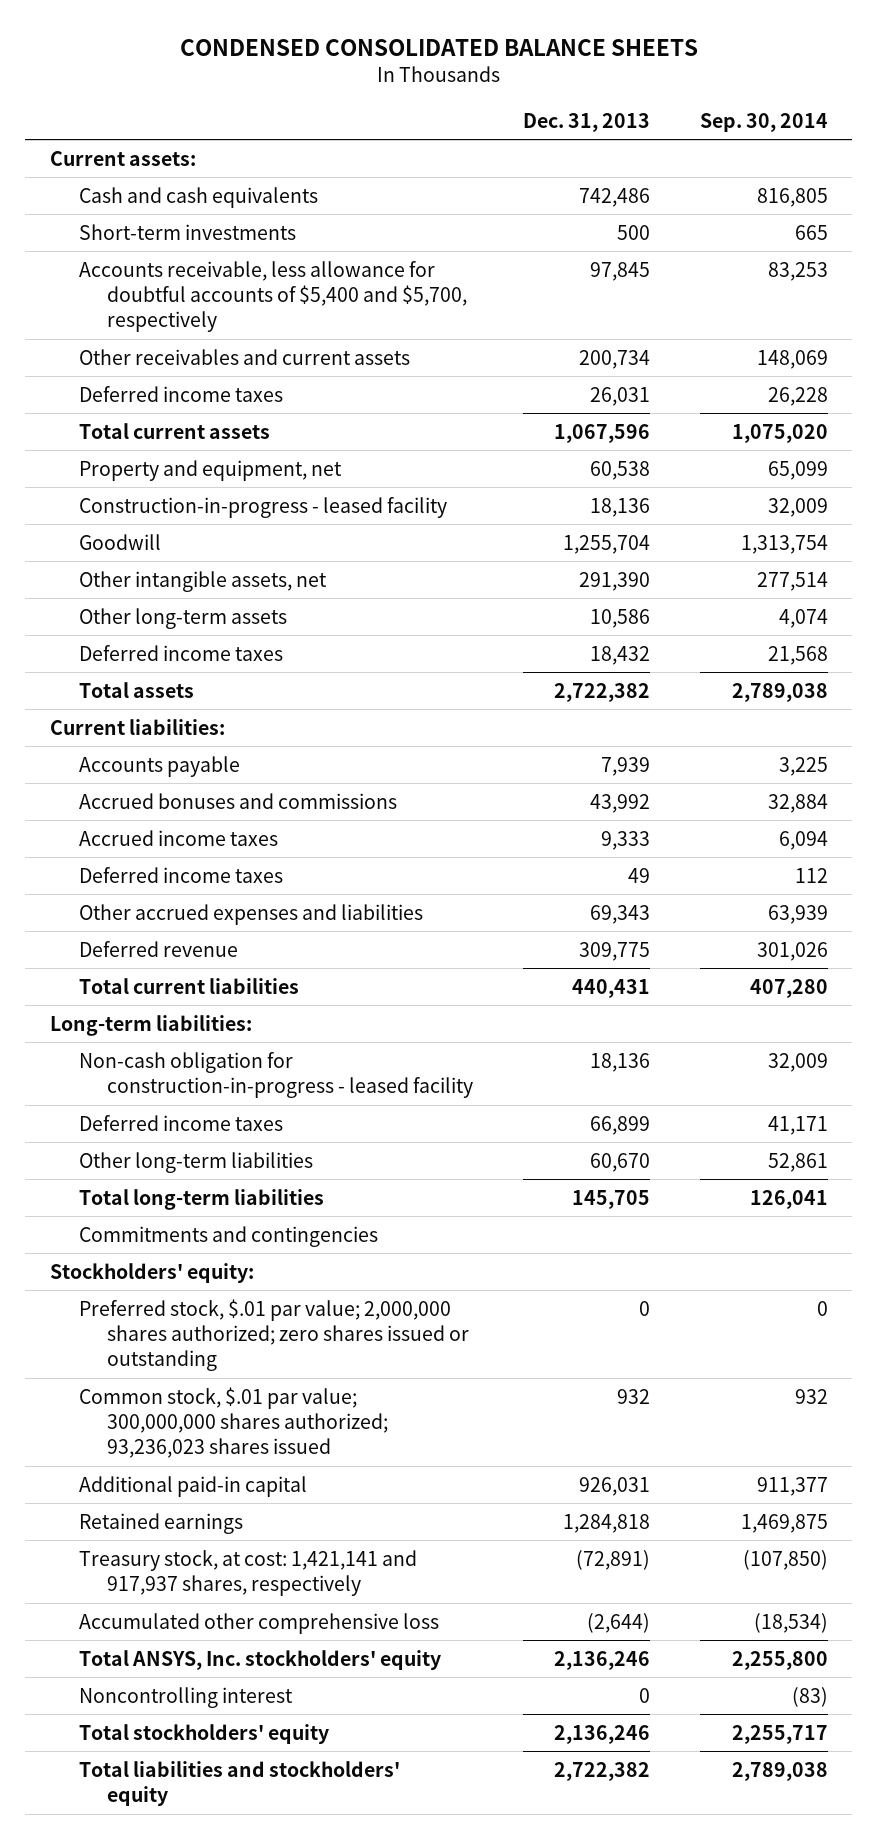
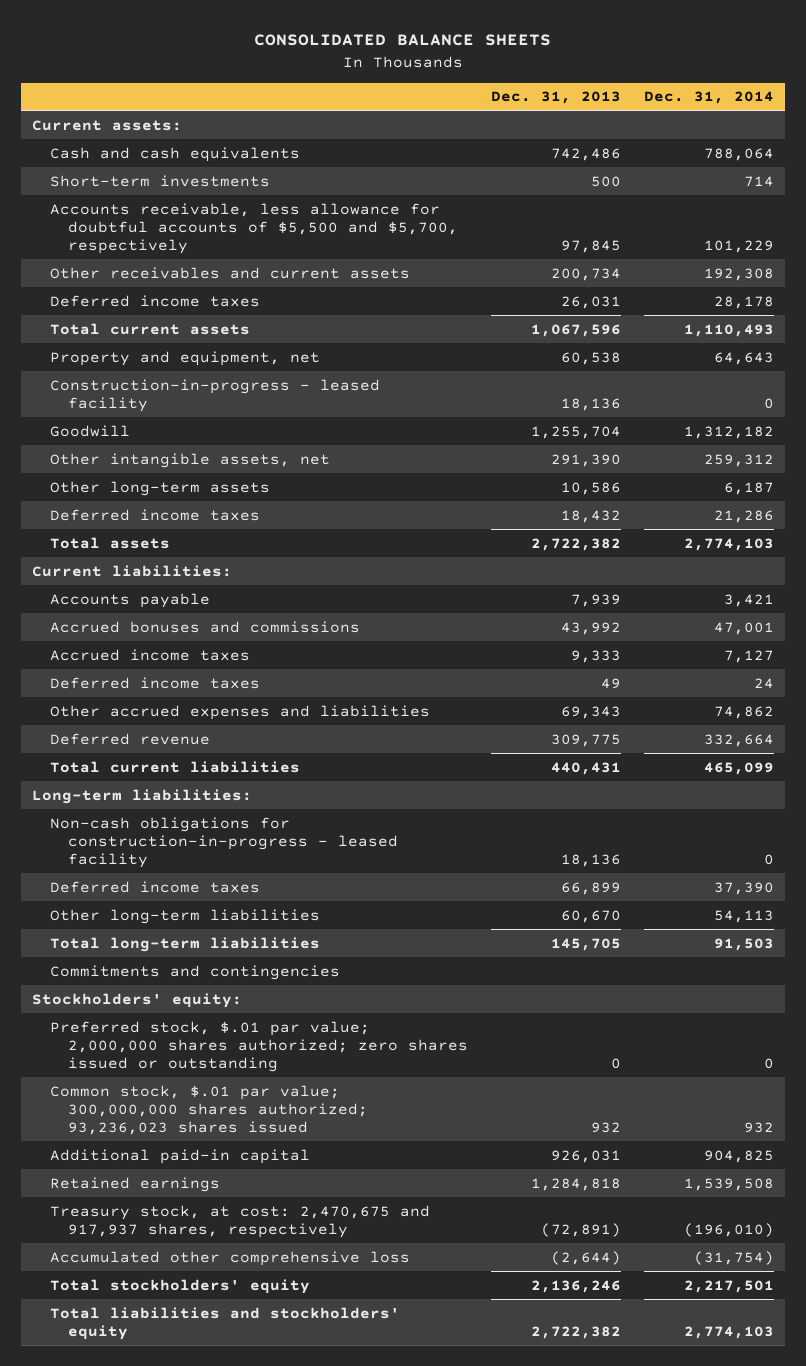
- CONDENSED CONSOLIDATED BALANCE SHEETS
+ CONSOLIDATED BALANCE SHEETS
- | Dec. 31, 2013 | Sep. 30, 2014
+ | Dec. 31, 2013 | Dec. 31, 2014
- Accounts receivable, less allowance for doubtful accounts of $5,400 and $5,700, respectively | 97,845 | 83,253
+ Accounts receivable, less allowance for doubtful accounts of $5,500 and $5,700, respectively | 97,845 | 101,229
- Non-cash obligation for construction-in-progress - leased facility | 18,136 | 32,009
+ Non-cash obligations for construction-in-progress - leased facility | 18,136 | 0
- Treasury stock, at cost: 1,421,141 and 917,937 shares, respectively | (72,891) | (107,850)
+ Treasury stock, at cost: 2,470,675 and 917,937 shares, respectively | (72,891) | (196,010)
- Total ANSYS, Inc. stockholders' equity | 2,136,246 | 2,255,800
- Noncontrolling interest | 0 | (83)

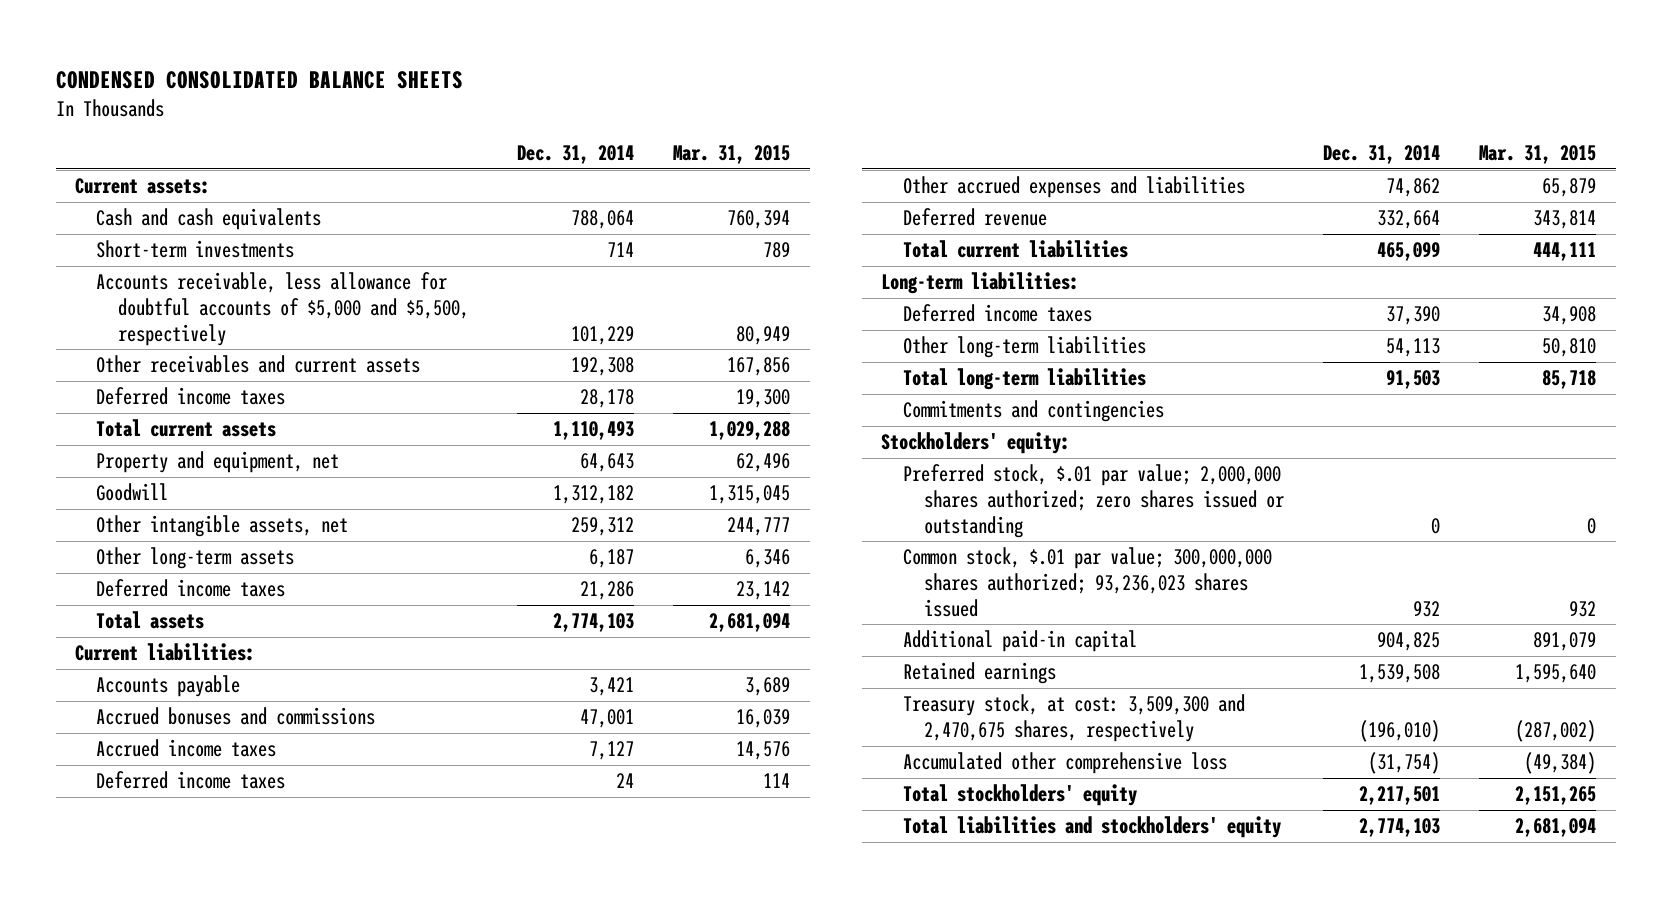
- CONSOLIDATED BALANCE SHEETS
+ CONDENSED CONSOLIDATED BALANCE SHEETS
- | Dec. 31, 2013 | Dec. 31, 2014
+ | Dec. 31, 2014 | Mar. 31, 2015
- Accounts receivable, less allowance for doubtful accounts of $5,500 and $5,700, respectively | 97,845 | 101,229
+ Accounts receivable, less allowance for doubtful accounts of $5,000 and $5,500, respectively | 101,229 | 80,949
- Construction-in-progress - leased facility | 18,136 | 0
- Non-cash obligations for construction-in-progress - leased facility | 18,136 | 0
- Treasury stock, at cost: 2,470,675 and 917,937 shares, respectively | (72,891) | (196,010)
+ Treasury stock, at cost: 3,509,300 and 2,470,675 shares, respectively | (196,010) | (287,002)

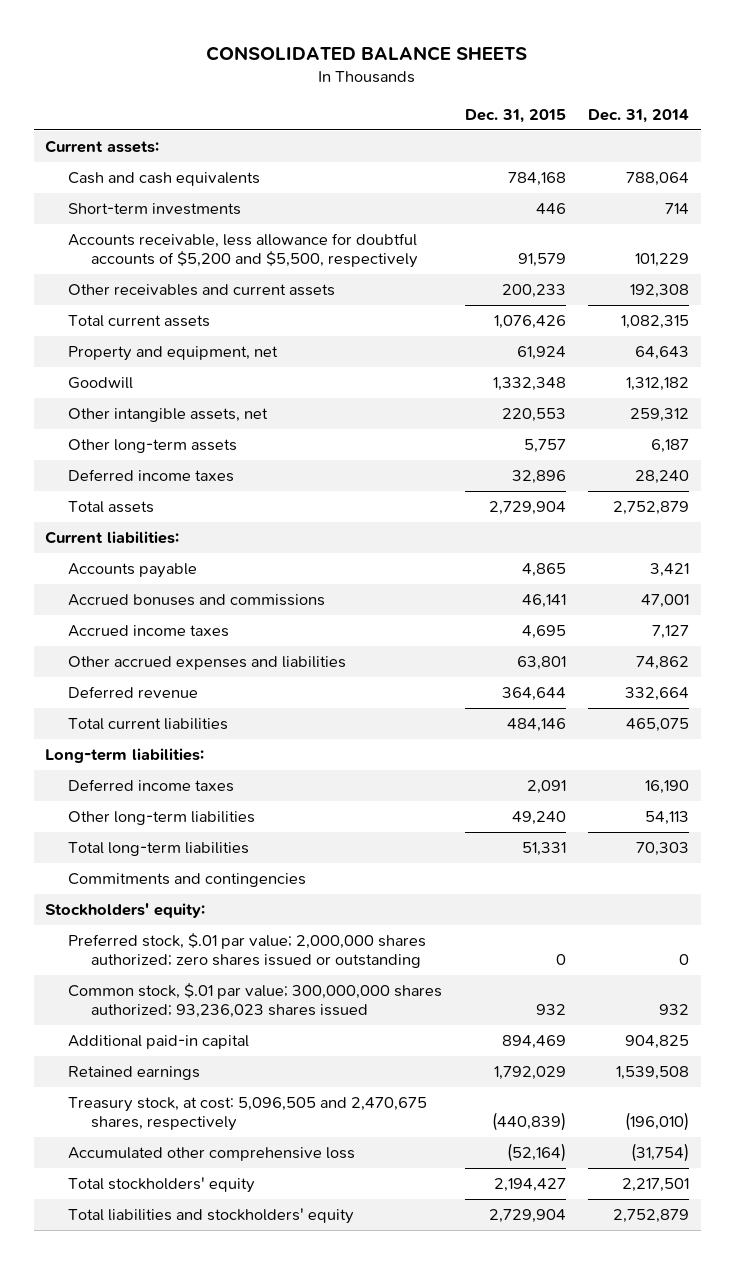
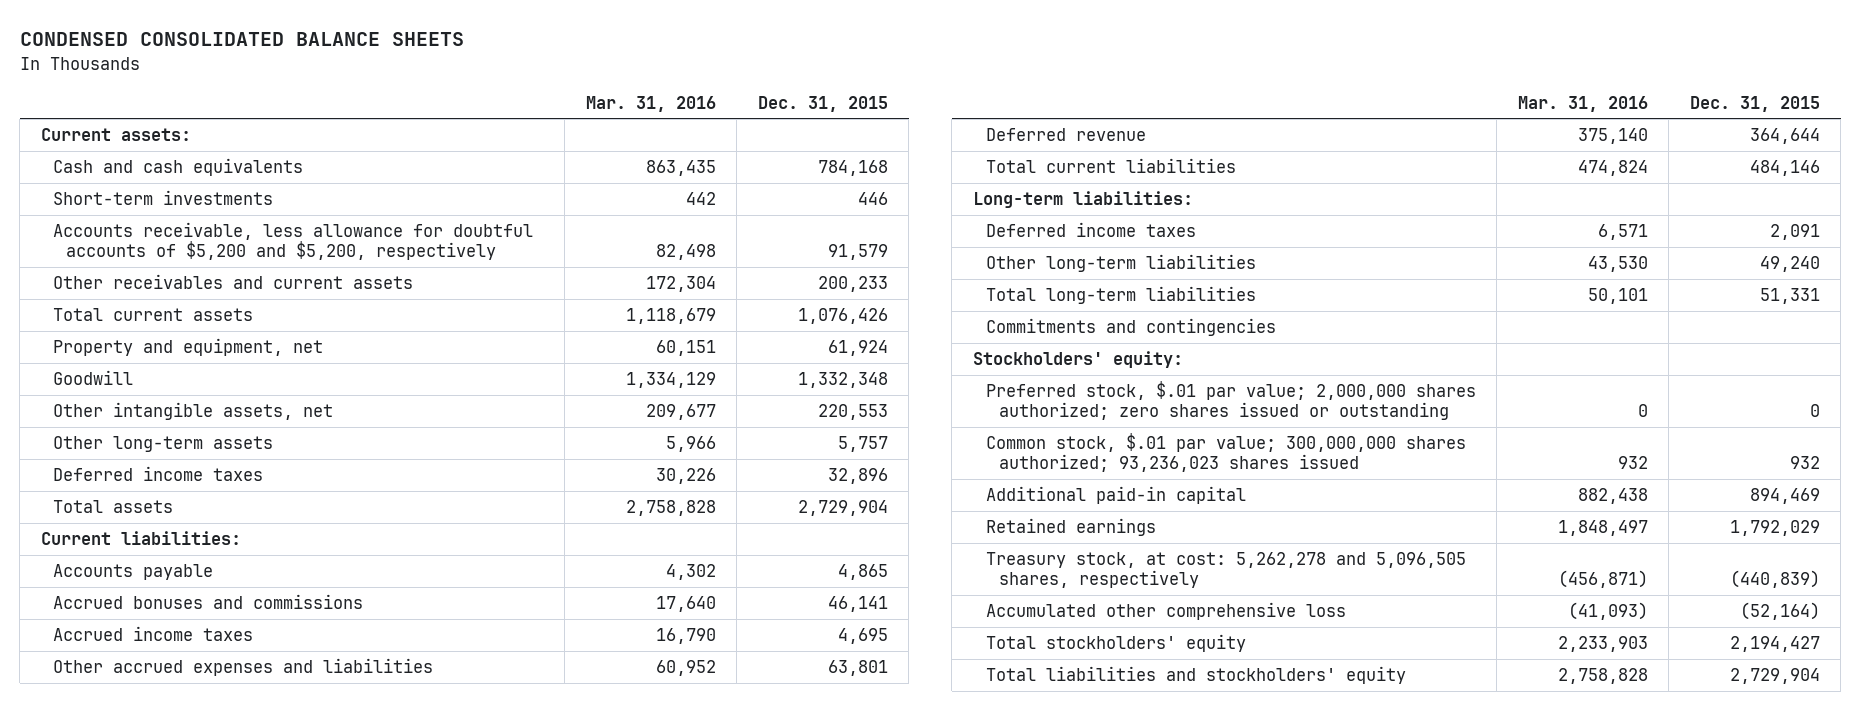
- CONSOLIDATED BALANCE SHEETS
+ CONDENSED CONSOLIDATED BALANCE SHEETS
- | Dec. 31, 2015 | Dec. 31, 2014
+ | Mar. 31, 2016 | Dec. 31, 2015
- Accounts receivable, less allowance for doubtful accounts of $5,200 and $5,500, respectively | 91,579 | 101,229
+ Accounts receivable, less allowance for doubtful accounts of $5,200 and $5,200, respectively | 82,498 | 91,579
- Treasury stock, at cost: 5,096,505 and 2,470,675 shares, respectively | (440,839) | (196,010)
+ Treasury stock, at cost: 5,262,278 and 5,096,505 shares, respectively | (456,871) | (440,839)

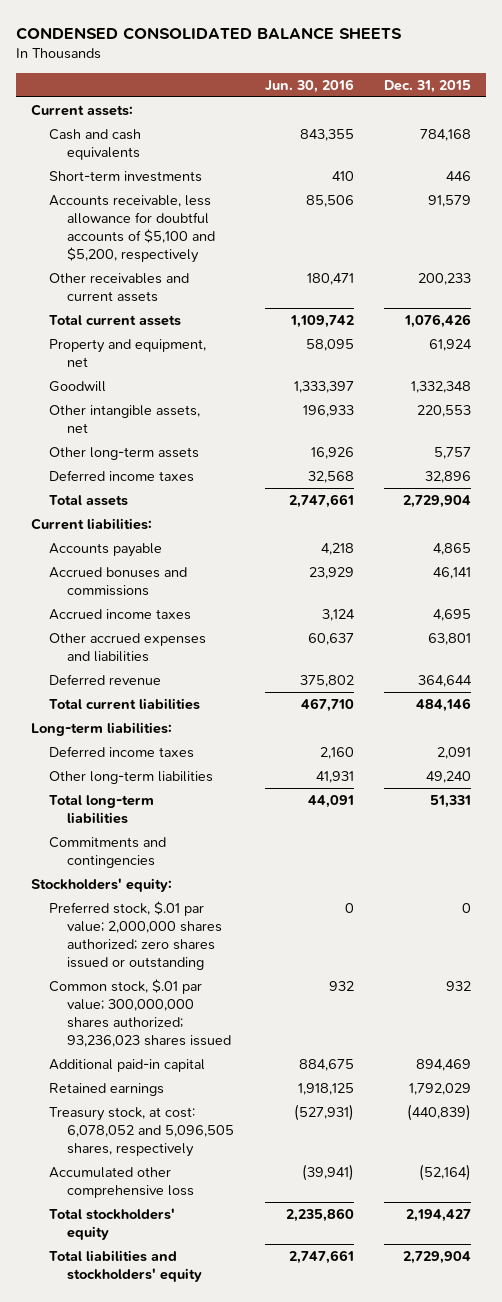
- | Mar. 31, 2016 | Dec. 31, 2015
+ | Jun. 30, 2016 | Dec. 31, 2015
- Accounts receivable, less allowance for doubtful accounts of $5,200 and $5,200, respectively | 82,498 | 91,579
+ Accounts receivable, less allowance for doubtful accounts of $5,100 and $5,200, respectively | 85,506 | 91,579
- Treasury stock, at cost: 5,262,278 and 5,096,505 shares, respectively | (456,871) | (440,839)
+ Treasury stock, at cost: 6,078,052 and 5,096,505 shares, respectively | (527,931) | (440,839)

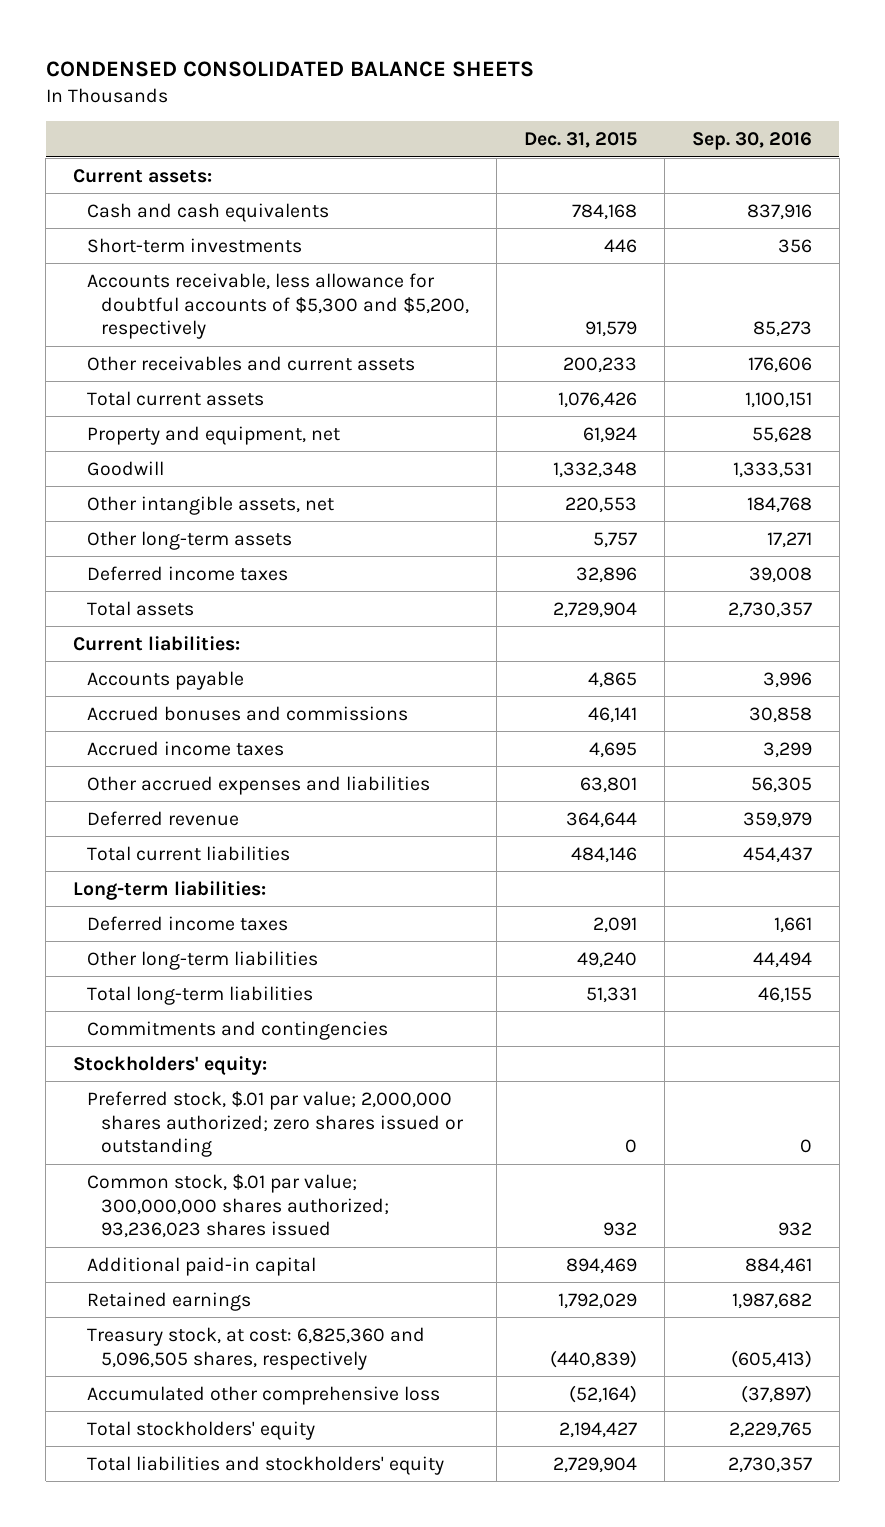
- | Jun. 30, 2016 | Dec. 31, 2015
+ | Dec. 31, 2015 | Sep. 30, 2016
- Accounts receivable, less allowance for doubtful accounts of $5,100 and $5,200, respectively | 85,506 | 91,579
+ Accounts receivable, less allowance for doubtful accounts of $5,300 and $5,200, respectively | 91,579 | 85,273
- Treasury stock, at cost: 6,078,052 and 5,096,505 shares, respectively | (527,931) | (440,839)
+ Treasury stock, at cost: 6,825,360 and 5,096,505 shares, respectively | (440,839) | (605,413)

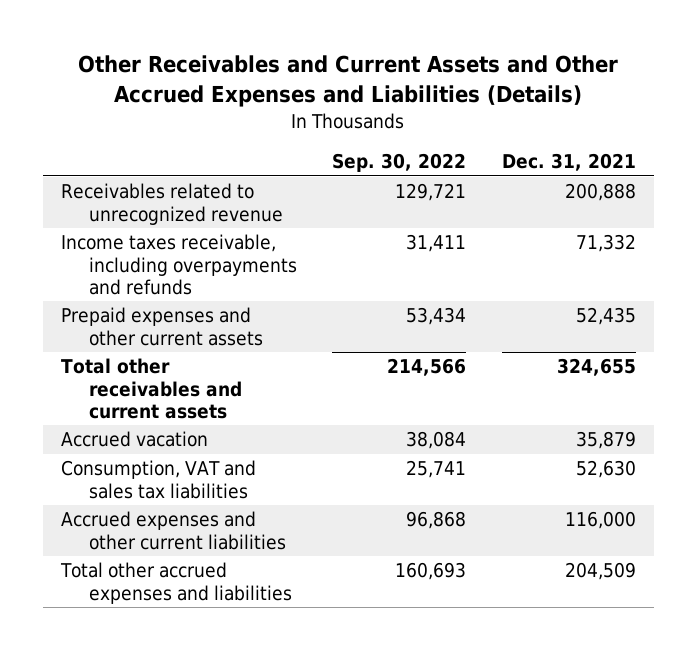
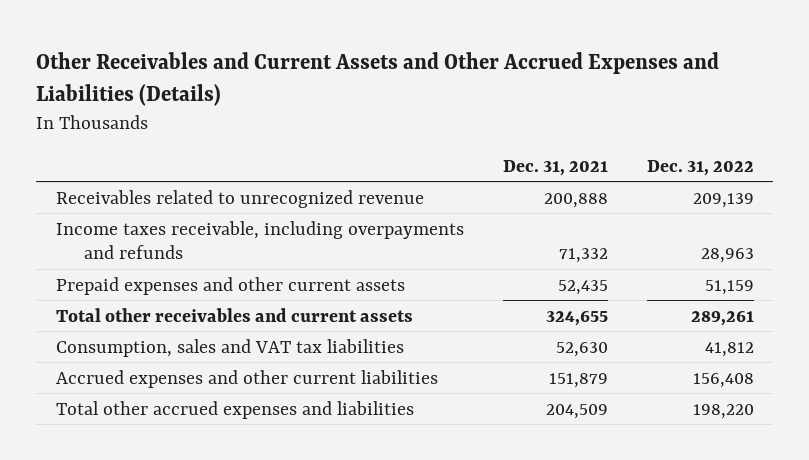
- | Sep. 30, 2022 | Dec. 31, 2021
+ | Dec. 31, 2021 | Dec. 31, 2022
- Accrued vacation | 38,084 | 35,879
- Consumption, VAT and sales tax liabilities | 25,741 | 52,630
- Accrued expenses and other current liabilities | 96,868 | 116,000
+ Consumption, sales and VAT tax liabilities | 52,630 | 41,812
+ Accrued expenses and other current liabilities | 151,879 | 156,408

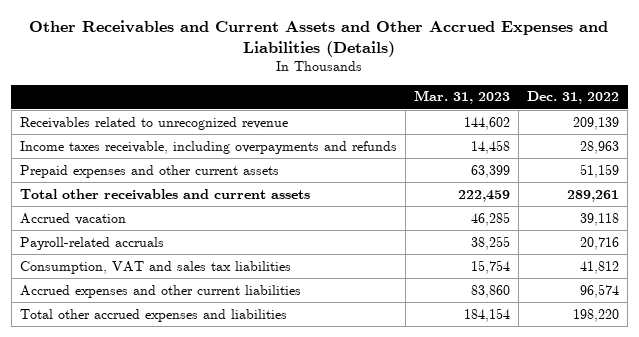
- | Dec. 31, 2021 | Dec. 31, 2022
+ | Mar. 31, 2023 | Dec. 31, 2022
- Consumption, sales and VAT tax liabilities | 52,630 | 41,812
- Accrued expenses and other current liabilities | 151,879 | 156,408
+ Accrued vacation | 46,285 | 39,118
+ Payroll-related accruals | 38,255 | 20,716
+ Consumption, VAT and sales tax liabilities | 15,754 | 41,812
+ Accrued expenses and other current liabilities | 83,860 | 96,574

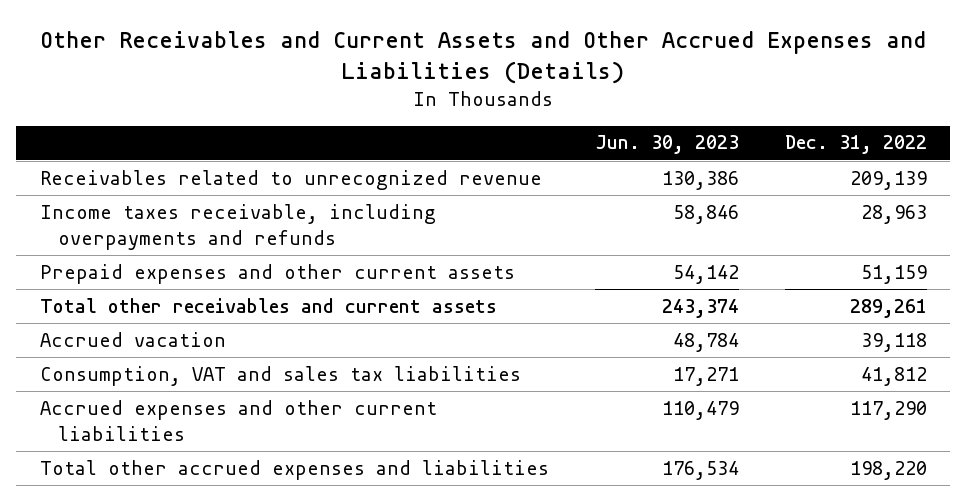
- | Mar. 31, 2023 | Dec. 31, 2022
+ | Jun. 30, 2023 | Dec. 31, 2022
- Payroll-related accruals | 38,255 | 20,716
- Accrued expenses and other current liabilities | 83,860 | 96,574
+ Accrued expenses and other current liabilities | 110,479 | 117,290

